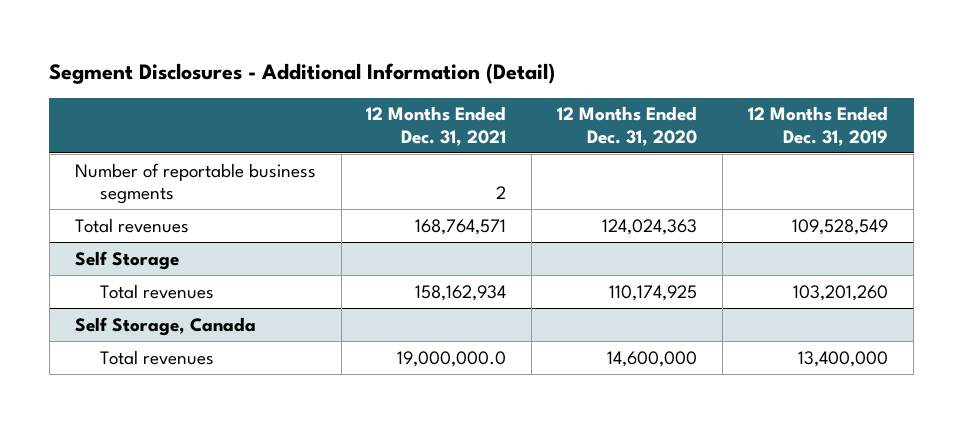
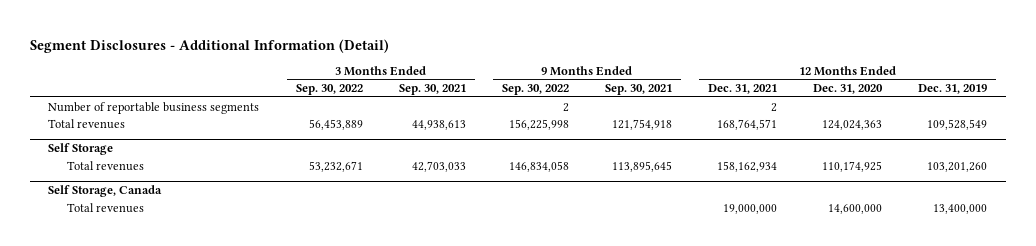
- | 12 Months Ended Dec. 31, 2021 | 12 Months Ended Dec. 31, 2020 | 12 Months Ended Dec. 31, 2019
+ | 3 Months Ended Sep. 30, 2022 | 3 Months Ended Sep. 30, 2021 | 9 Months Ended Sep. 30, 2022 | 9 Months Ended Sep. 30, 2021 | 12 Months Ended Dec. 31, 2021 | 12 Months Ended Dec. 31, 2020 | 12 Months Ended Dec. 31, 2019
@ Self Storage, Canada
- Total revenues | 19,000,000.0 | 14,600,000 | 13,400,000
+ Total revenues | | | | | 19,000,000 | 14,600,000 | 13,400,000

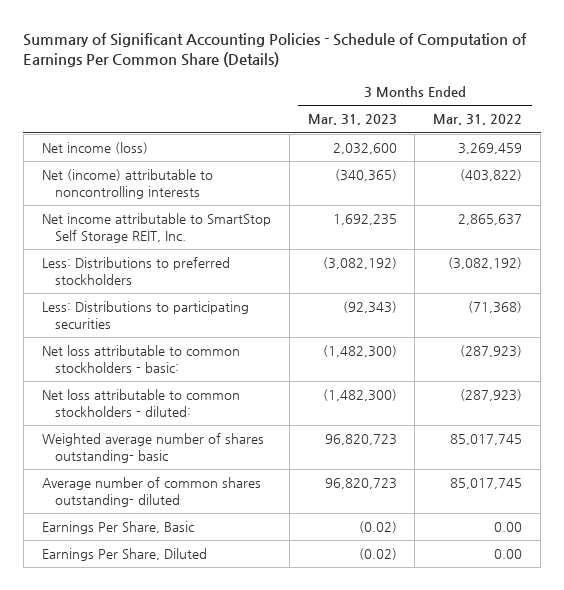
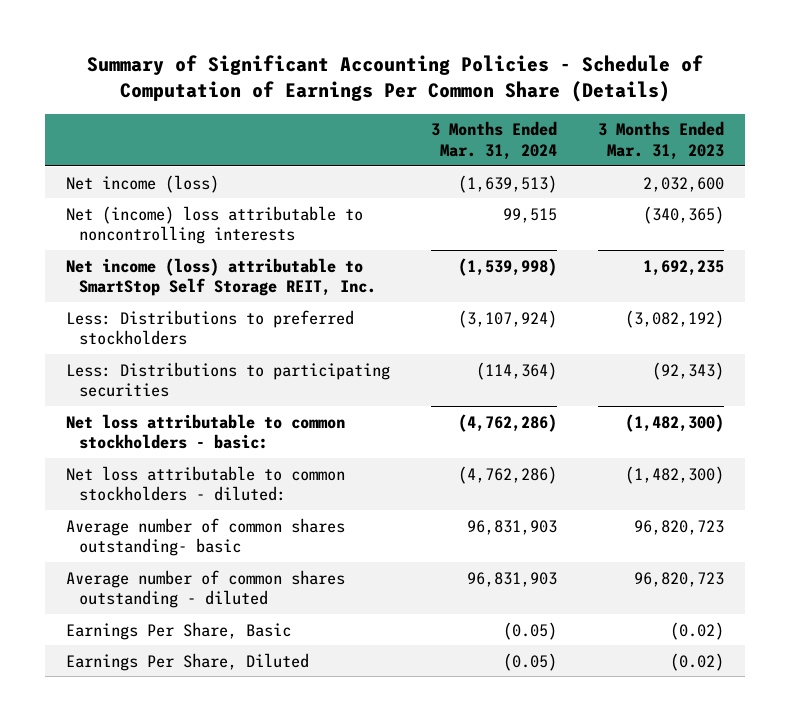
- | 3 Months Ended Mar. 31, 2023 | 3 Months Ended Mar. 31, 2022
+ | 3 Months Ended Mar. 31, 2024 | 3 Months Ended Mar. 31, 2023
- Net (income) attributable to noncontrolling interests | (340,365) | (403,822)
- Net income attributable to SmartStop Self Storage REIT, Inc. | 1,692,235 | 2,865,637
+ Net (income) loss attributable to noncontrolling interests | 99,515 | (340,365)
+ Net income (loss) attributable to SmartStop Self Storage REIT, Inc. | (1,539,998) | 1,692,235
- Weighted average number of shares outstanding- basic | 96,820,723 | 85,017,745
- Average number of common shares outstanding- diluted | 96,820,723 | 85,017,745
+ Average number of common shares outstanding- basic | 96,831,903 | 96,820,723
+ Average number of common shares outstanding - diluted | 96,831,903 | 96,820,723

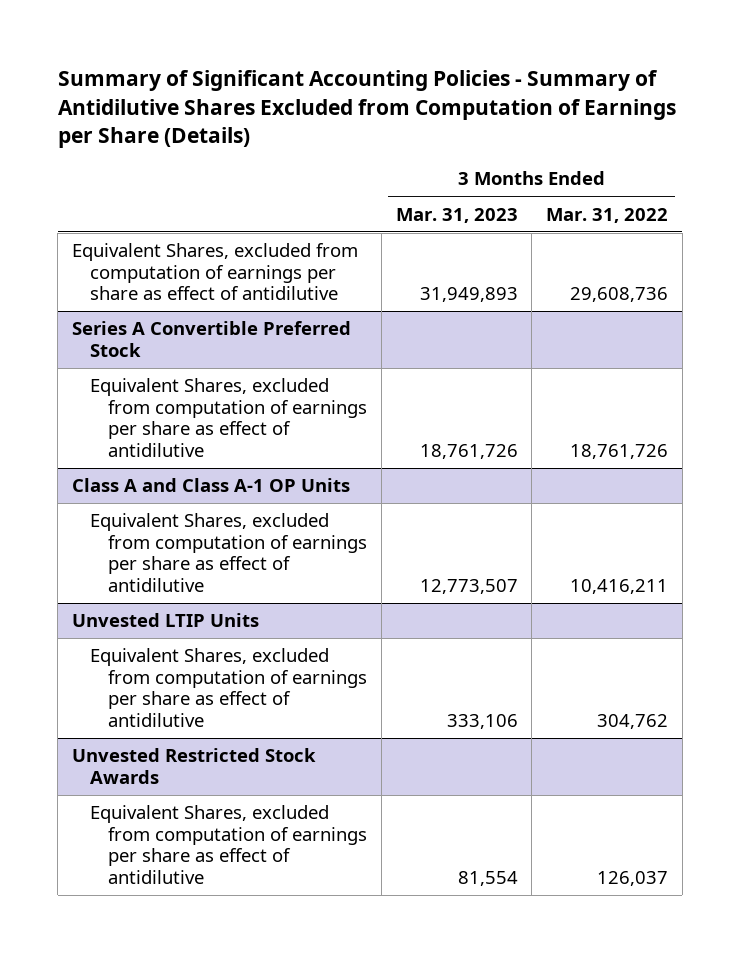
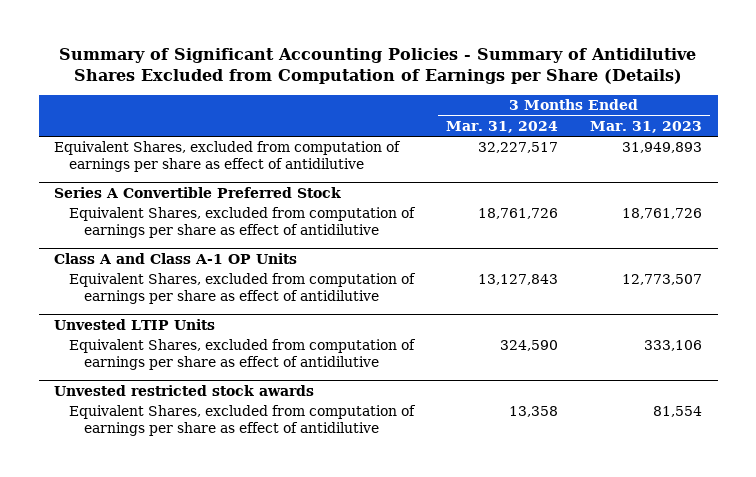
- | 3 Months Ended Mar. 31, 2023 | 3 Months Ended Mar. 31, 2022
+ | 3 Months Ended Mar. 31, 2024 | 3 Months Ended Mar. 31, 2023
- Unvested Restricted Stock Awards
+ Unvested restricted stock awards

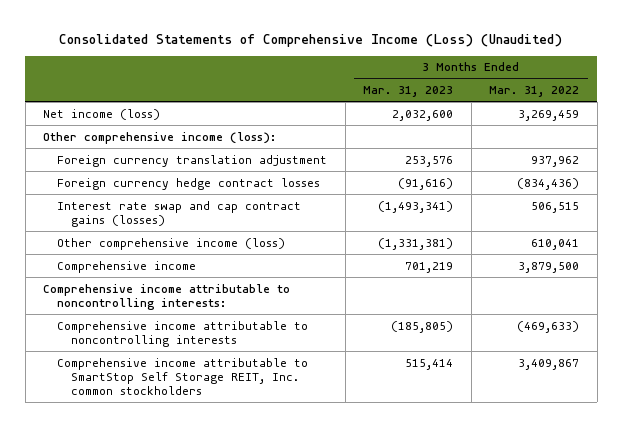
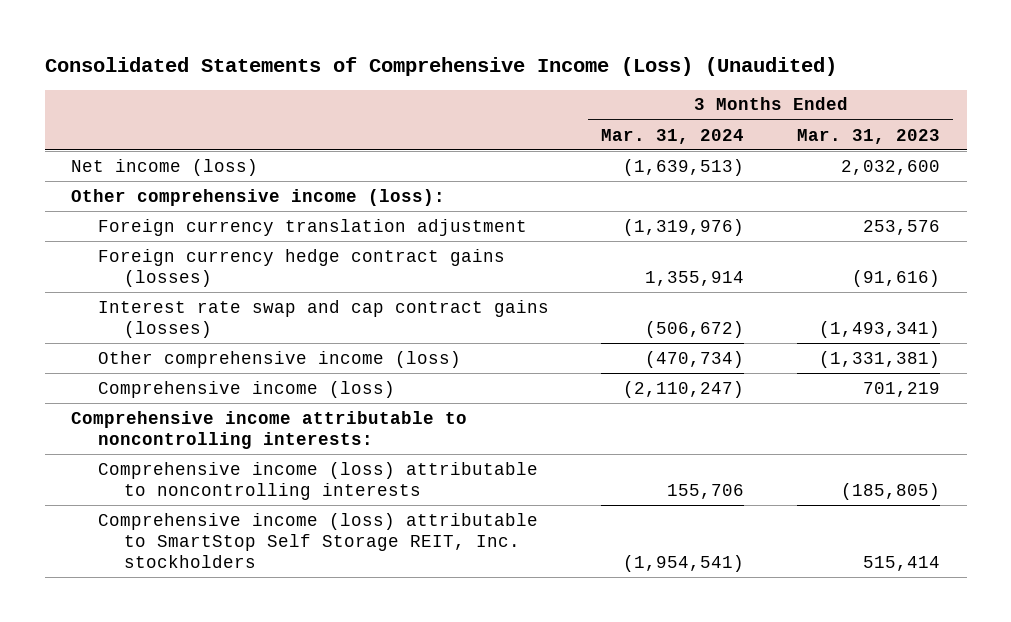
- | 3 Months Ended Mar. 31, 2023 | 3 Months Ended Mar. 31, 2022
+ | 3 Months Ended Mar. 31, 2024 | 3 Months Ended Mar. 31, 2023
- Foreign currency hedge contract losses | (91,616) | (834,436)
+ Foreign currency hedge contract gains (losses) | 1,355,914 | (91,616)
- Comprehensive income | 701,219 | 3,879,500
+ Comprehensive income (loss) | (2,110,247) | 701,219
- Comprehensive income attributable to noncontrolling interests | (185,805) | (469,633)
- Comprehensive income attributable to SmartStop Self Storage REIT, Inc. common stockholders | 515,414 | 3,409,867
+ Comprehensive income (loss) attributable to noncontrolling interests | 155,706 | (185,805)
+ Comprehensive income (loss) attributable to SmartStop Self Storage REIT, Inc. stockholders | (1,954,541) | 515,414

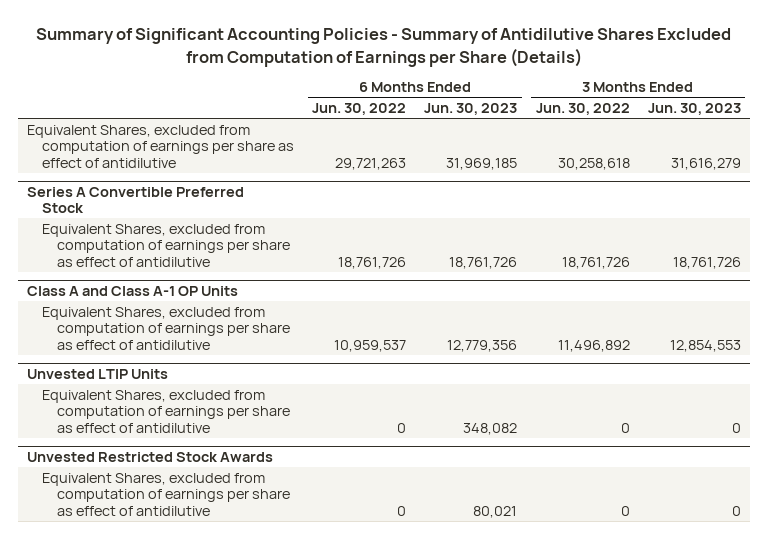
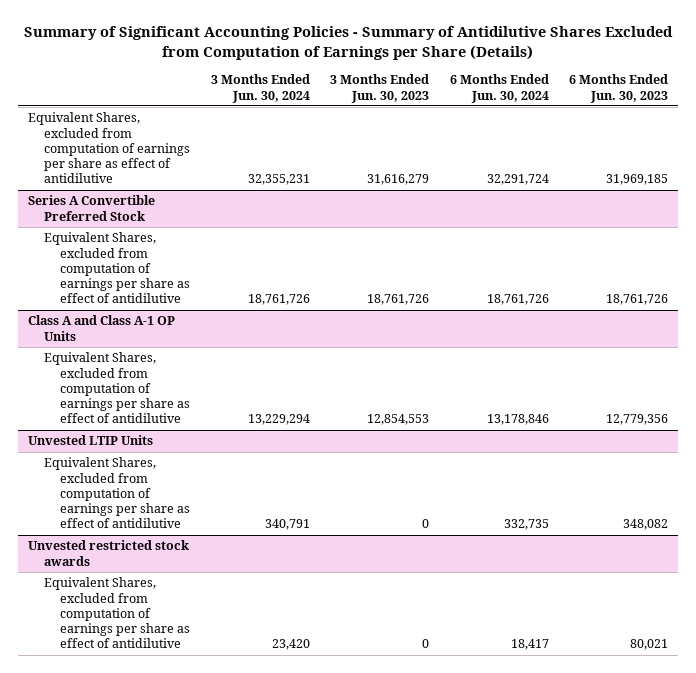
- | 6 Months Ended Jun. 30, 2022 | 6 Months Ended Jun. 30, 2023 | 3 Months Ended Jun. 30, 2022 | 3 Months Ended Jun. 30, 2023
+ | 3 Months Ended Jun. 30, 2024 | 3 Months Ended Jun. 30, 2023 | 6 Months Ended Jun. 30, 2024 | 6 Months Ended Jun. 30, 2023
- Unvested Restricted Stock Awards
+ Unvested restricted stock awards

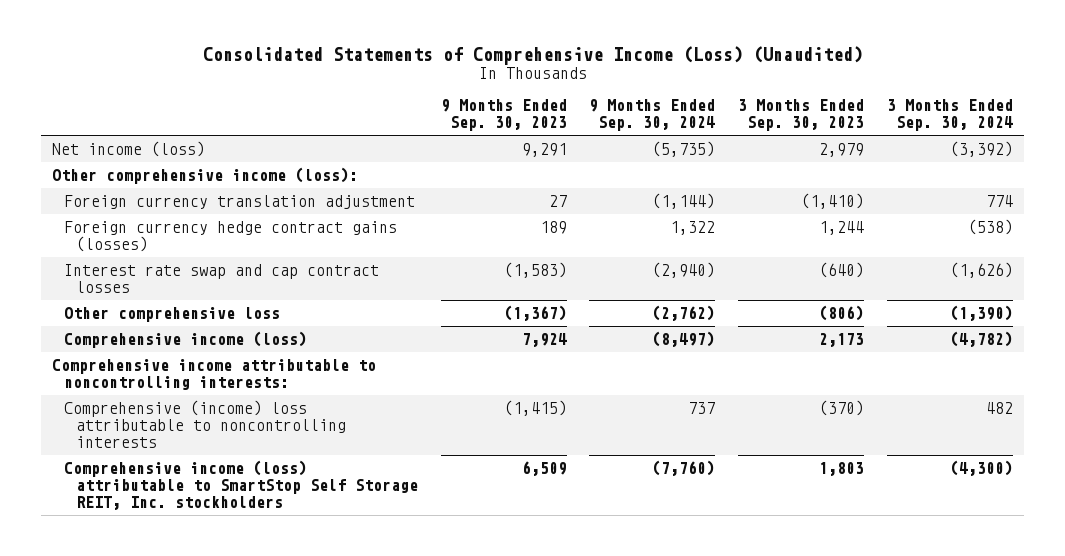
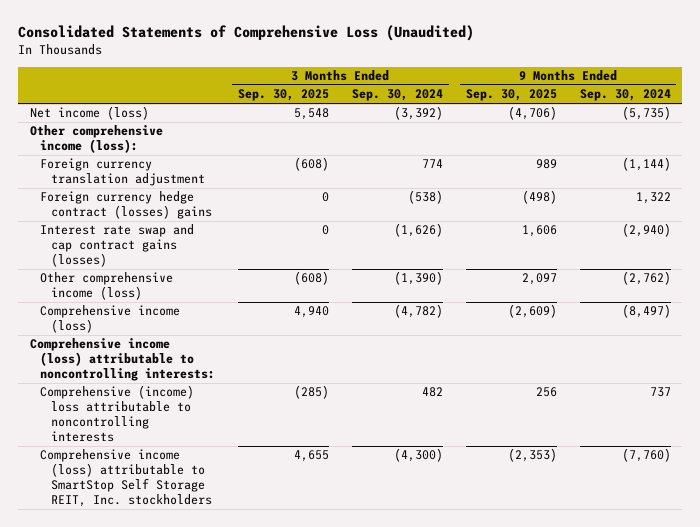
- Consolidated Statements of Comprehensive Income (Loss) (Unaudited)
+ Consolidated Statements of Comprehensive Loss (Unaudited)
- | 9 Months Ended Sep. 30, 2023 | 9 Months Ended Sep. 30, 2024 | 3 Months Ended Sep. 30, 2023 | 3 Months Ended Sep. 30, 2024
+ | 3 Months Ended Sep. 30, 2025 | 3 Months Ended Sep. 30, 2024 | 9 Months Ended Sep. 30, 2025 | 9 Months Ended Sep. 30, 2024
- Foreign currency hedge contract gains (losses) | 189 | 1,322 | 1,244 | (538)
- Interest rate swap and cap contract losses | (1,583) | (2,940) | (640) | (1,626)
- Other comprehensive loss | (1,367) | (2,762) | (806) | (1,390)
+ Foreign currency hedge contract (losses) gains | 0 | (538) | (498) | 1,322
+ Interest rate swap and cap contract gains (losses) | 0 | (1,626) | 1,606 | (2,940)
+ Other comprehensive income (loss) | (608) | (1,390) | 2,097 | (2,762)
- Comprehensive income attributable to noncontrolling interests:
+ Comprehensive income (loss) attributable to noncontrolling interests:

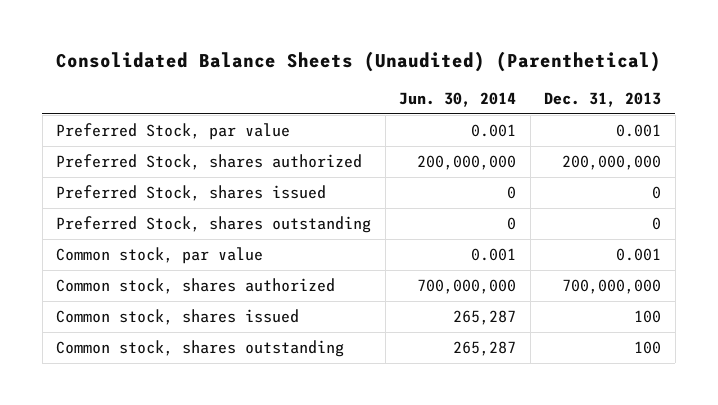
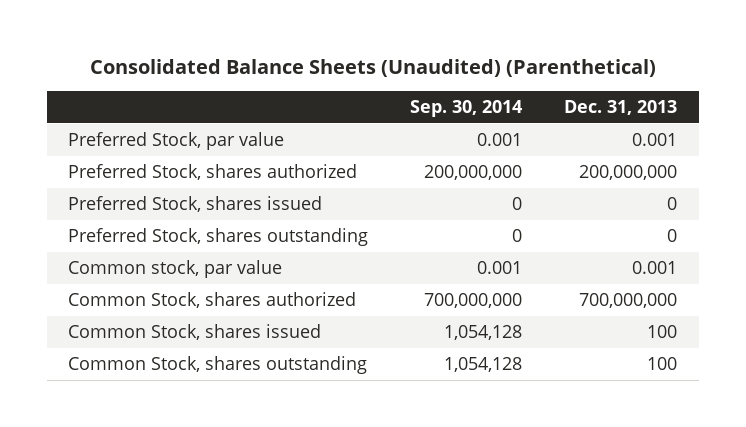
- | Jun. 30, 2014 | Dec. 31, 2013
+ | Sep. 30, 2014 | Dec. 31, 2013
- Common stock, shares authorized | 700,000,000 | 700,000,000
- Common stock, shares issued | 265,287 | 100
- Common stock, shares outstanding | 265,287 | 100
+ Common Stock, shares authorized | 700,000,000 | 700,000,000
+ Common Stock, shares issued | 1,054,128 | 100
+ Common Stock, shares outstanding | 1,054,128 | 100

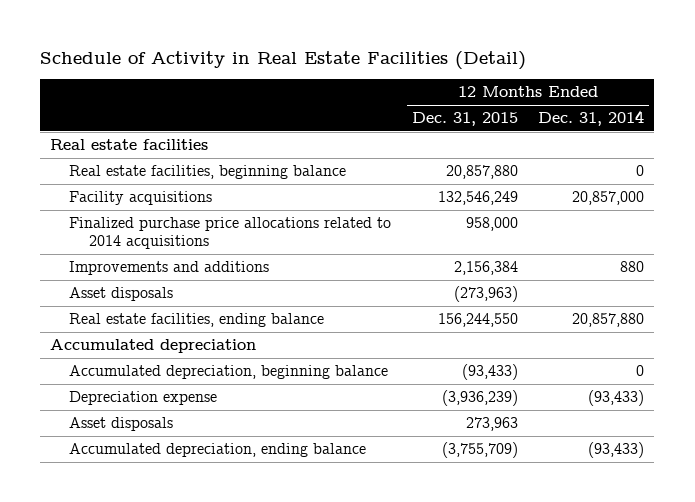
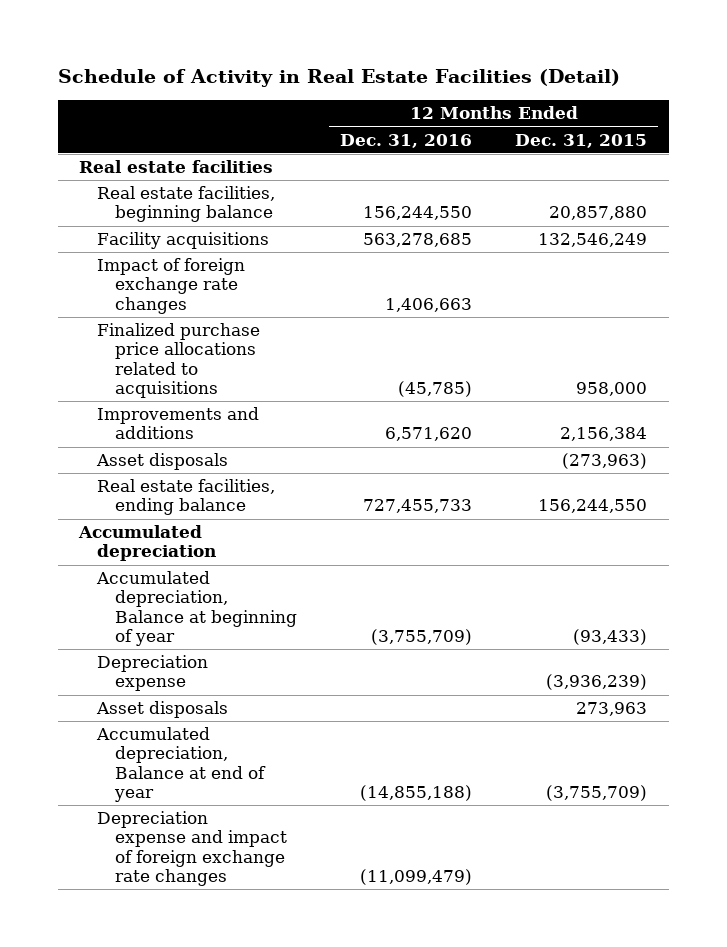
- | 12 Months Ended Dec. 31, 2015 | 12 Months Ended Dec. 31, 2014
+ | 12 Months Ended Dec. 31, 2016 | 12 Months Ended Dec. 31, 2015
- Finalized purchase price allocations related to 2014 acquisitions | 958,000 |
+ Impact of foreign exchange rate changes | 1,406,663 |
+ Finalized purchase price allocations related to acquisitions | (45,785) | 958,000
- Accumulated depreciation, beginning balance | (93,433) | 0
+ Accumulated depreciation, Balance at beginning of year | (3,755,709) | (93,433)
- Accumulated depreciation, ending balance | (3,755,709) | (93,433)
+ Accumulated depreciation, Balance at end of year | (14,855,188) | (3,755,709)
+ Depreciation expense and impact of foreign exchange rate changes | (11,099,479) |

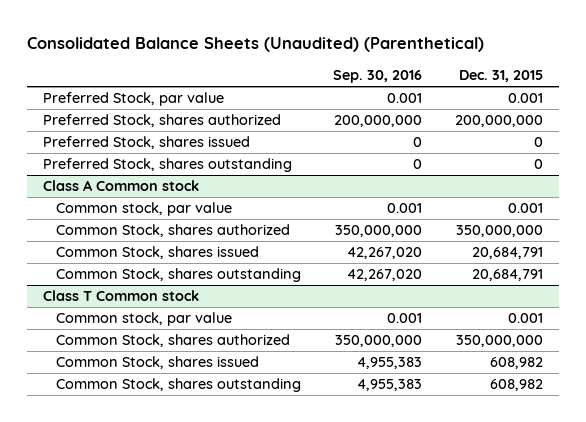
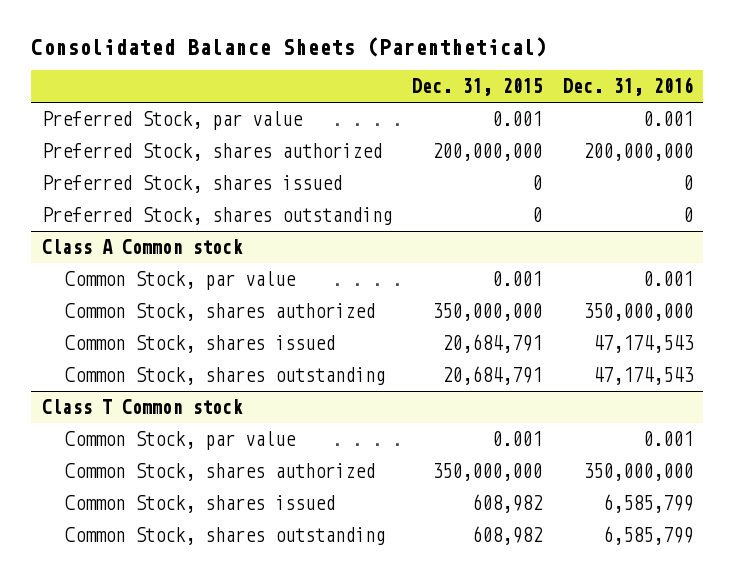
- Consolidated Balance Sheets (Unaudited) (Parenthetical)
+ Consolidated Balance Sheets (Parenthetical)
- | Sep. 30, 2016 | Dec. 31, 2015
+ | Dec. 31, 2015 | Dec. 31, 2016
@ Class A Common stock
- Common stock, par value | 0.001 | 0.001
+ Common Stock, par value | 0.001 | 0.001
@ Class T Common stock
- Common stock, par value | 0.001 | 0.001
+ Common Stock, par value | 0.001 | 0.001

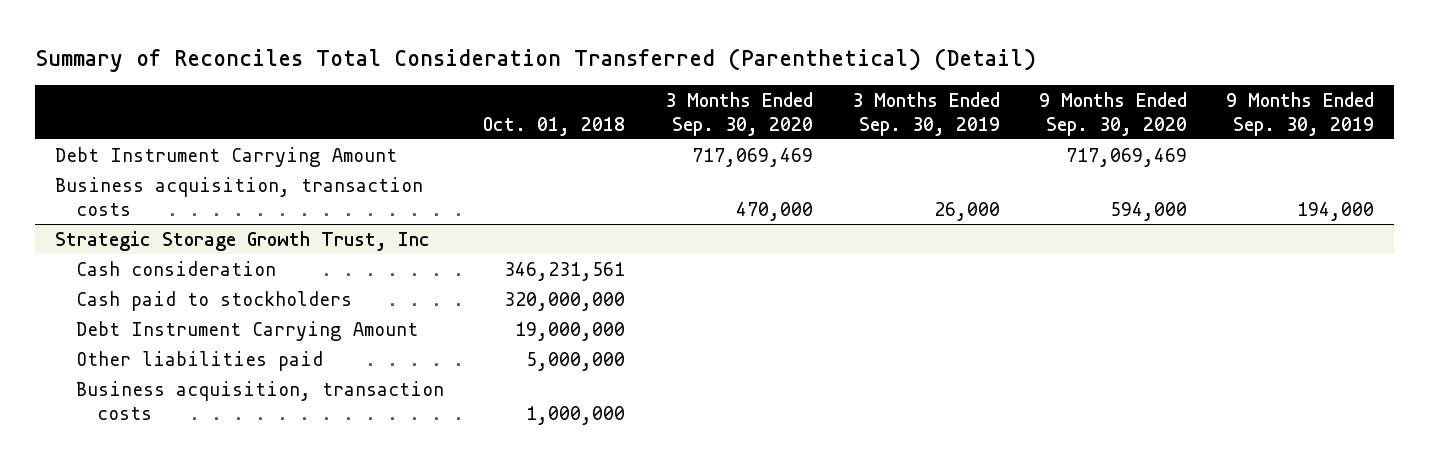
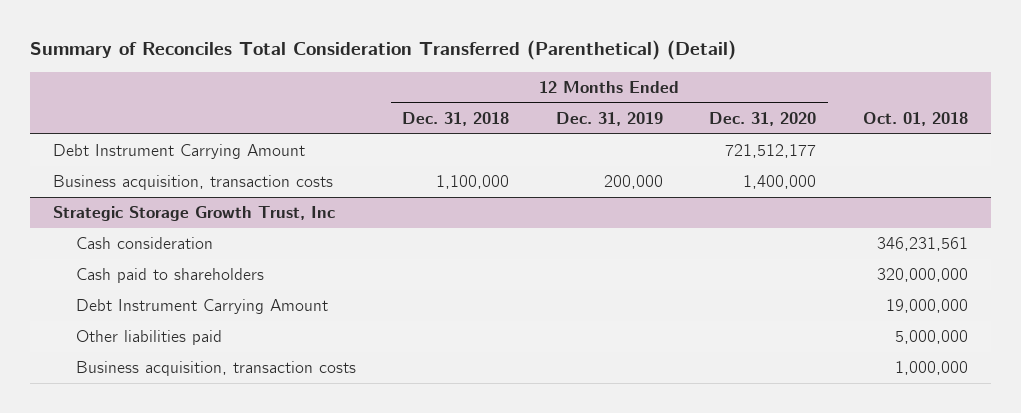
- | Oct. 01, 2018 | 3 Months Ended Sep. 30, 2020 | 3 Months Ended Sep. 30, 2019 | 9 Months Ended Sep. 30, 2020 | 9 Months Ended Sep. 30, 2019
+ | 12 Months Ended Dec. 31, 2018 | 12 Months Ended Dec. 31, 2019 | 12 Months Ended Dec. 31, 2020 | Oct. 01, 2018
@ Strategic Storage Growth Trust, Inc
- Cash paid to stockholders | 320,000,000 | | | |
+ Cash paid to shareholders | | | | 320,000,000

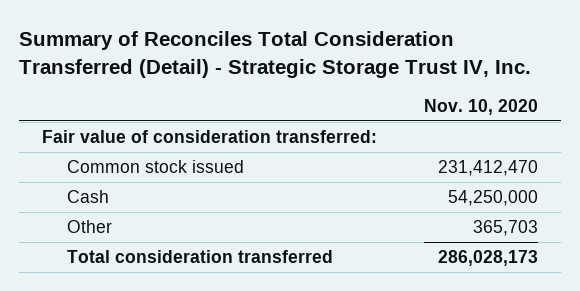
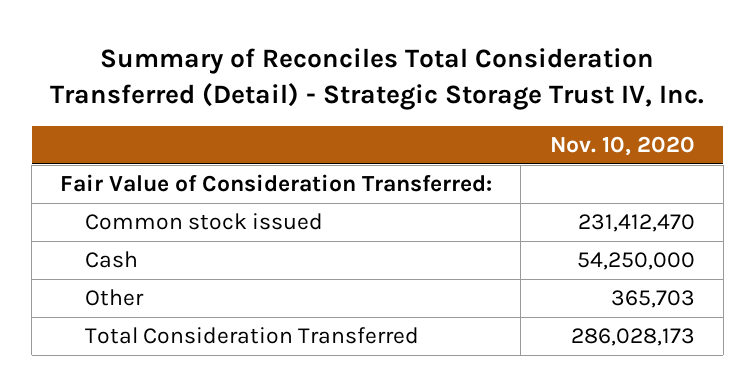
- Fair value of consideration transferred:
+ Fair Value of Consideration Transferred:
- Total consideration transferred | 286,028,173
+ Total Consideration Transferred | 286,028,173

